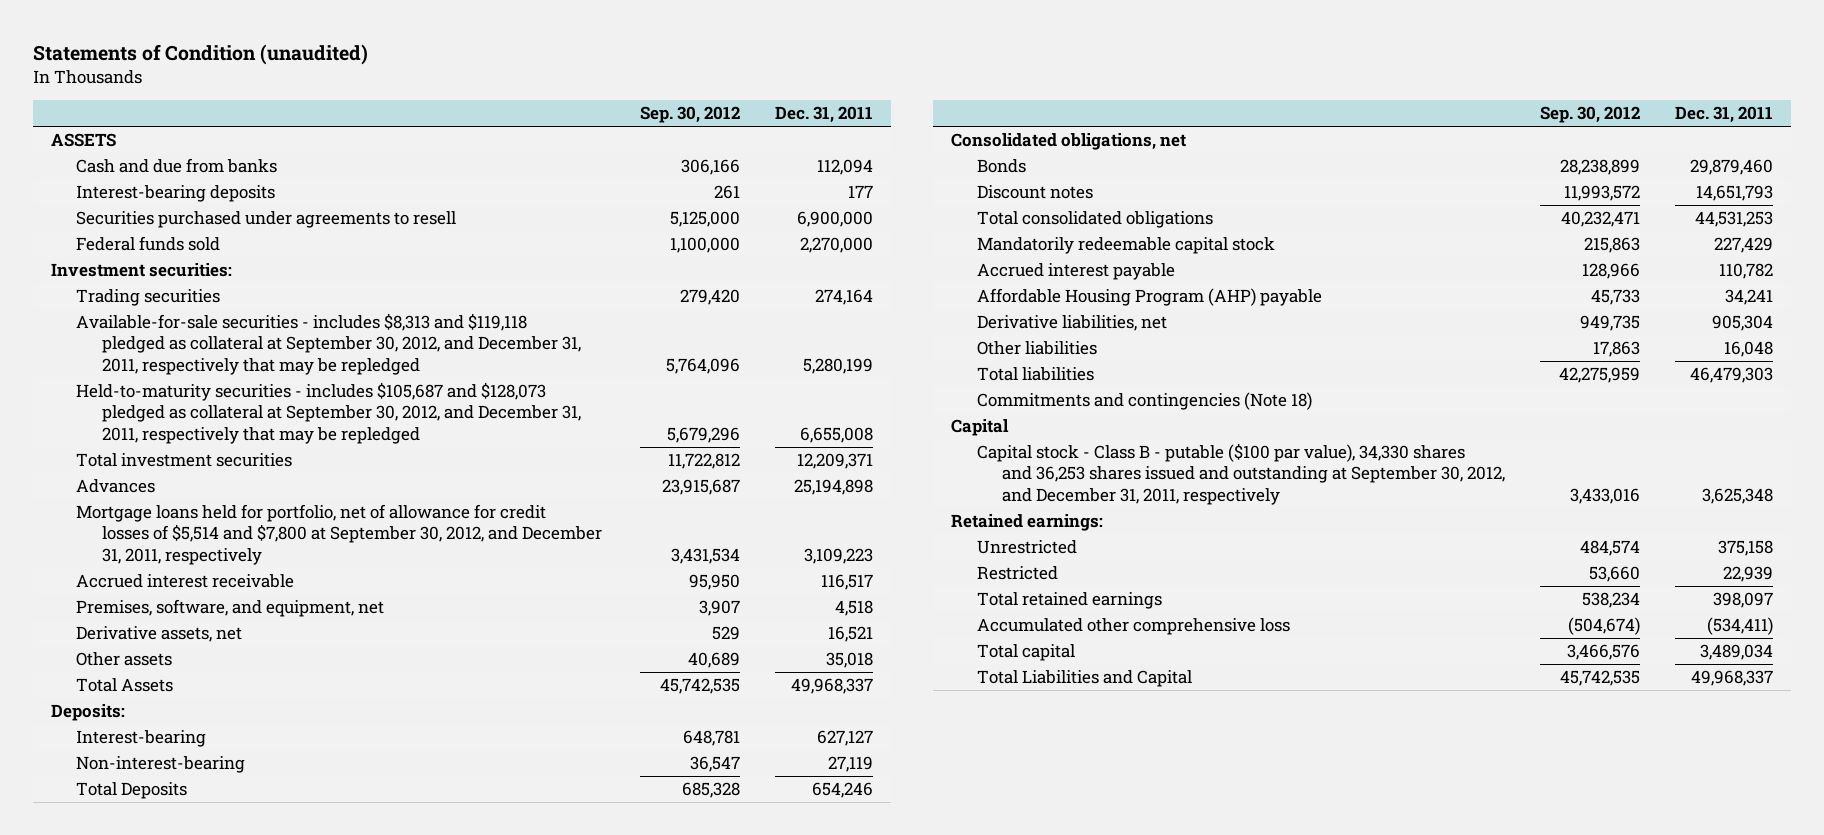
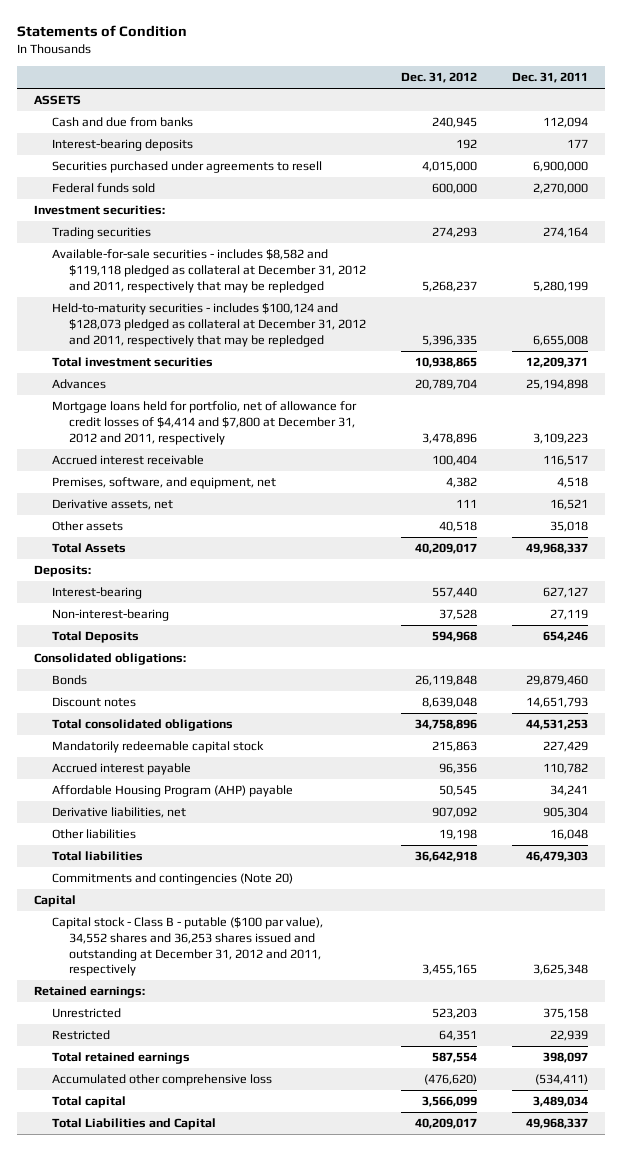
- Statements of Condition (unaudited)
+ Statements of Condition
- | Sep. 30, 2012 | Dec. 31, 2011
+ | Dec. 31, 2012 | Dec. 31, 2011
- Available-for-sale securities - includes $8,313 and $119,118 pledged as collateral at September 30, 2012, and December 31, 2011, respectively that may be repledged | 5,764,096 | 5,280,199
- Held-to-maturity securities - includes $105,687 and $128,073 pledged as collateral at September 30, 2012, and December 31, 2011, respectively that may be repledged | 5,679,296 | 6,655,008
+ Available-for-sale securities - includes $8,582 and $119,118 pledged as collateral at December 31, 2012 and 2011, respectively that may be repledged | 5,268,237 | 5,280,199
+ Held-to-maturity securities - includes $100,124 and $128,073 pledged as collateral at December 31, 2012 and 2011, respectively that may be repledged | 5,396,335 | 6,655,008
- Mortgage loans held for portfolio, net of allowance for credit losses of $5,514 and $7,800 at September 30, 2012, and December 31, 2011, respectively | 3,431,534 | 3,109,223
+ Mortgage loans held for portfolio, net of allowance for credit losses of $4,414 and $7,800 at December 31, 2012 and 2011, respectively | 3,478,896 | 3,109,223
- Consolidated obligations, net
+ Consolidated obligations:
- Commitments and contingencies (Note 18)
+ Commitments and contingencies (Note 20)
- Capital stock - Class B - putable ($100 par value), 34,330 shares and 36,253 shares issued and outstanding at September 30, 2012, and December 31, 2011, respectively | 3,433,016 | 3,625,348
+ Capital stock - Class B - putable ($100 par value), 34,552 shares and 36,253 shares issued and outstanding at December 31, 2012 and 2011, respectively | 3,455,165 | 3,625,348

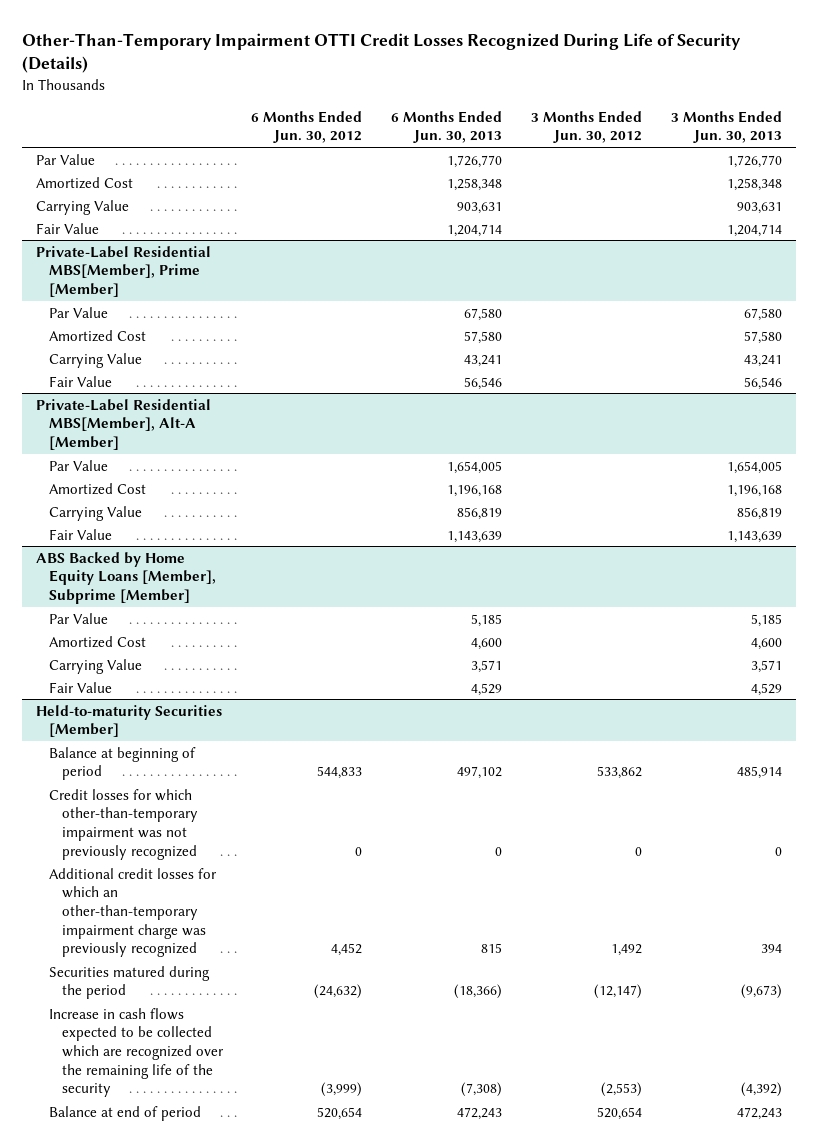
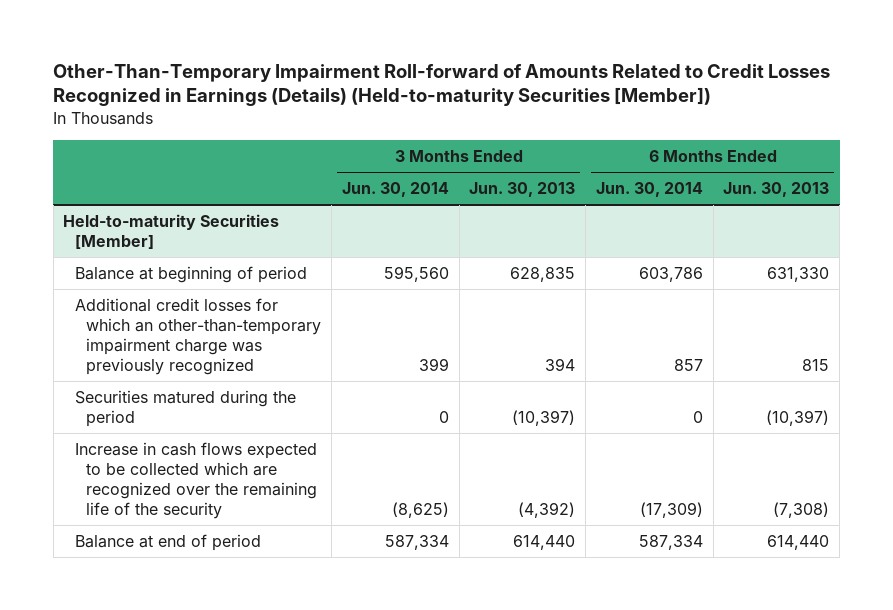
- Other-Than-Temporary Impairment OTTI Credit Losses Recognized During Life of Security (Details)
+ Other-Than-Temporary Impairment Roll-forward of Amounts Related to Credit Losses Recognized in Earnings (Details) (Held-to-maturity Securities [Member])
- | 6 Months Ended Jun. 30, 2012 | 6 Months Ended Jun. 30, 2013 | 3 Months Ended Jun. 30, 2012 | 3 Months Ended Jun. 30, 2013
+ | 3 Months Ended Jun. 30, 2014 | 3 Months Ended Jun. 30, 2013 | 6 Months Ended Jun. 30, 2014 | 6 Months Ended Jun. 30, 2013
- Par Value | | 1,726,770 | | 1,726,770
- Amortized Cost | | 1,258,348 | | 1,258,348
- Carrying Value | | 903,631 | | 903,631
- Fair Value | | 1,204,714 | | 1,204,714
- Private-Label Residential MBS[Member], Prime [Member]
- Par Value | | 67,580 | | 67,580
- Amortized Cost | | 57,580 | | 57,580
- Carrying Value | | 43,241 | | 43,241
- Fair Value | | 56,546 | | 56,546
- Private-Label Residential MBS[Member], Alt-A [Member]
- Par Value | | 1,654,005 | | 1,654,005
- Amortized Cost | | 1,196,168 | | 1,196,168
- Carrying Value | | 856,819 | | 856,819
- Fair Value | | 1,143,639 | | 1,143,639
- ABS Backed by Home Equity Loans [Member], Subprime [Member]
- Par Value | | 5,185 | | 5,185
- Amortized Cost | | 4,600 | | 4,600
- Carrying Value | | 3,571 | | 3,571
- Fair Value | | 4,529 | | 4,529
@ Held-to-maturity Securities [Member]
- Balance at beginning of period | 544,833 | 497,102 | 533,862 | 485,914
- Credit losses for which other-than-temporary impairment was not previously recognized | 0 | 0 | 0 | 0
+ Balance at beginning of period | 595,560 | 628,835 | 603,786 | 631,330
- Securities matured during the period | (24,632) | (18,366) | (12,147) | (9,673)
+ Securities matured during the period | 0 | (10,397) | 0 | (10,397)
- Balance at end of period | 520,654 | 472,243 | 520,654 | 472,243
+ Balance at end of period | 587,334 | 614,440 | 587,334 | 614,440

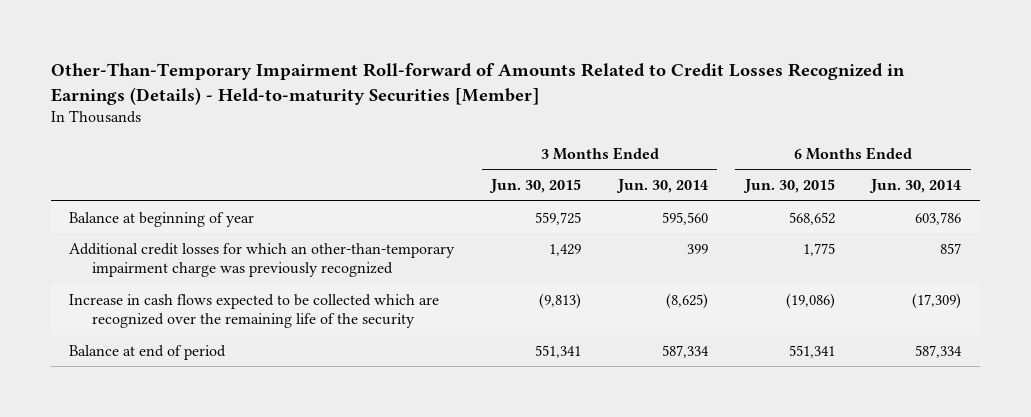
- Other-Than-Temporary Impairment Roll-forward of Amounts Related to Credit Losses Recognized in Earnings (Details) (Held-to-maturity Securities [Member])
+ Other-Than-Temporary Impairment Roll-forward of Amounts Related to Credit Losses Recognized in Earnings (Details) - Held-to-maturity Securities [Member]
- | 3 Months Ended Jun. 30, 2014 | 3 Months Ended Jun. 30, 2013 | 6 Months Ended Jun. 30, 2014 | 6 Months Ended Jun. 30, 2013
+ | 3 Months Ended Jun. 30, 2015 | 3 Months Ended Jun. 30, 2014 | 6 Months Ended Jun. 30, 2015 | 6 Months Ended Jun. 30, 2014
- Held-to-maturity Securities [Member]
- Balance at beginning of period | 595,560 | 628,835 | 603,786 | 631,330
+ Balance at beginning of year | 559,725 | 595,560 | 568,652 | 603,786
- Securities matured during the period | 0 | (10,397) | 0 | (10,397)

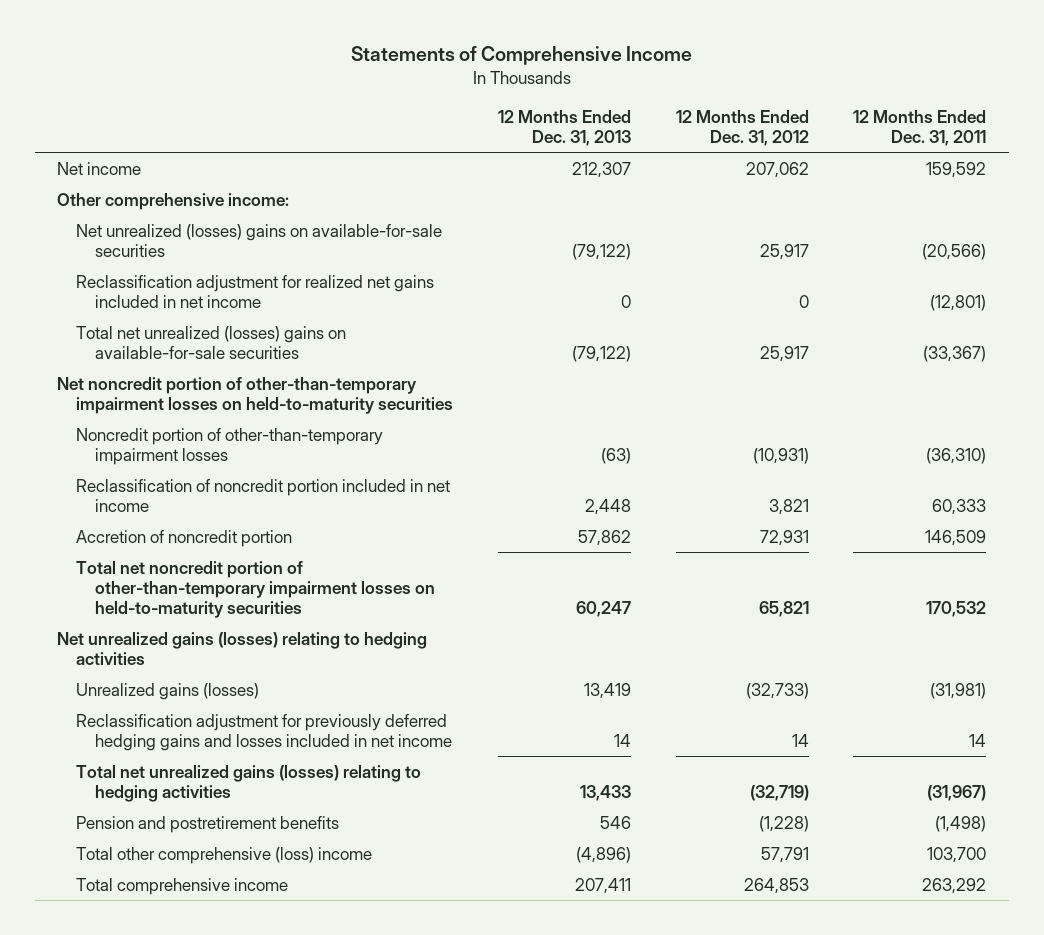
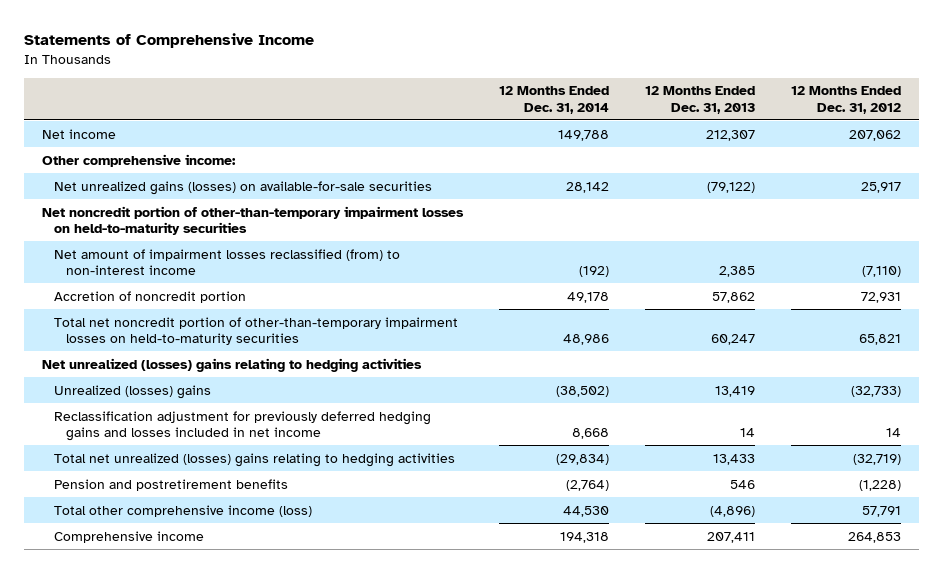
- | 12 Months Ended Dec. 31, 2013 | 12 Months Ended Dec. 31, 2012 | 12 Months Ended Dec. 31, 2011
+ | 12 Months Ended Dec. 31, 2014 | 12 Months Ended Dec. 31, 2013 | 12 Months Ended Dec. 31, 2012
- Net unrealized (losses) gains on available-for-sale securities | (79,122) | 25,917 | (20,566)
- Reclassification adjustment for realized net gains included in net income | 0 | 0 | (12,801)
- Total net unrealized (losses) gains on available-for-sale securities | (79,122) | 25,917 | (33,367)
+ Net unrealized gains (losses) on available-for-sale securities | 28,142 | (79,122) | 25,917
- Noncredit portion of other-than-temporary impairment losses | (63) | (10,931) | (36,310)
- Reclassification of noncredit portion included in net income | 2,448 | 3,821 | 60,333
+ Net amount of impairment losses reclassified (from) to non-interest income | (192) | 2,385 | (7,110)
- Net unrealized gains (losses) relating to hedging activities
- Unrealized gains (losses) | 13,419 | (32,733) | (31,981)
+ Net unrealized (losses) gains relating to hedging activities
+ Unrealized (losses) gains | (38,502) | 13,419 | (32,733)
- Total net unrealized gains (losses) relating to hedging activities | 13,433 | (32,719) | (31,967)
+ Total net unrealized (losses) gains relating to hedging activities | (29,834) | 13,433 | (32,719)
- Total other comprehensive (loss) income | (4,896) | 57,791 | 103,700
- Total comprehensive income | 207,411 | 264,853 | 263,292
+ Total other comprehensive income (loss) | 44,530 | (4,896) | 57,791
+ Comprehensive income | 194,318 | 207,411 | 264,853

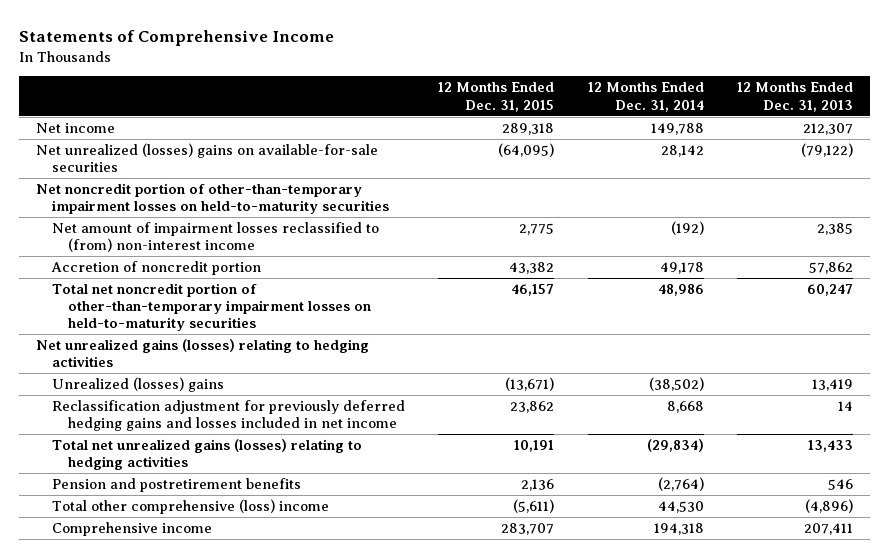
- | 12 Months Ended Dec. 31, 2014 | 12 Months Ended Dec. 31, 2013 | 12 Months Ended Dec. 31, 2012
+ | 12 Months Ended Dec. 31, 2015 | 12 Months Ended Dec. 31, 2014 | 12 Months Ended Dec. 31, 2013
- Other comprehensive income:
- Net unrealized gains (losses) on available-for-sale securities | 28,142 | (79,122) | 25,917
+ Net unrealized (losses) gains on available-for-sale securities | (64,095) | 28,142 | (79,122)
- Net amount of impairment losses reclassified (from) to non-interest income | (192) | 2,385 | (7,110)
+ Net amount of impairment losses reclassified to (from) non-interest income | 2,775 | (192) | 2,385
- Net unrealized (losses) gains relating to hedging activities
+ Net unrealized gains (losses) relating to hedging activities
- Total net unrealized (losses) gains relating to hedging activities | (29,834) | 13,433 | (32,719)
+ Total net unrealized gains (losses) relating to hedging activities | 10,191 | (29,834) | 13,433
- Total other comprehensive income (loss) | 44,530 | (4,896) | 57,791
+ Total other comprehensive (loss) income | (5,611) | 44,530 | (4,896)

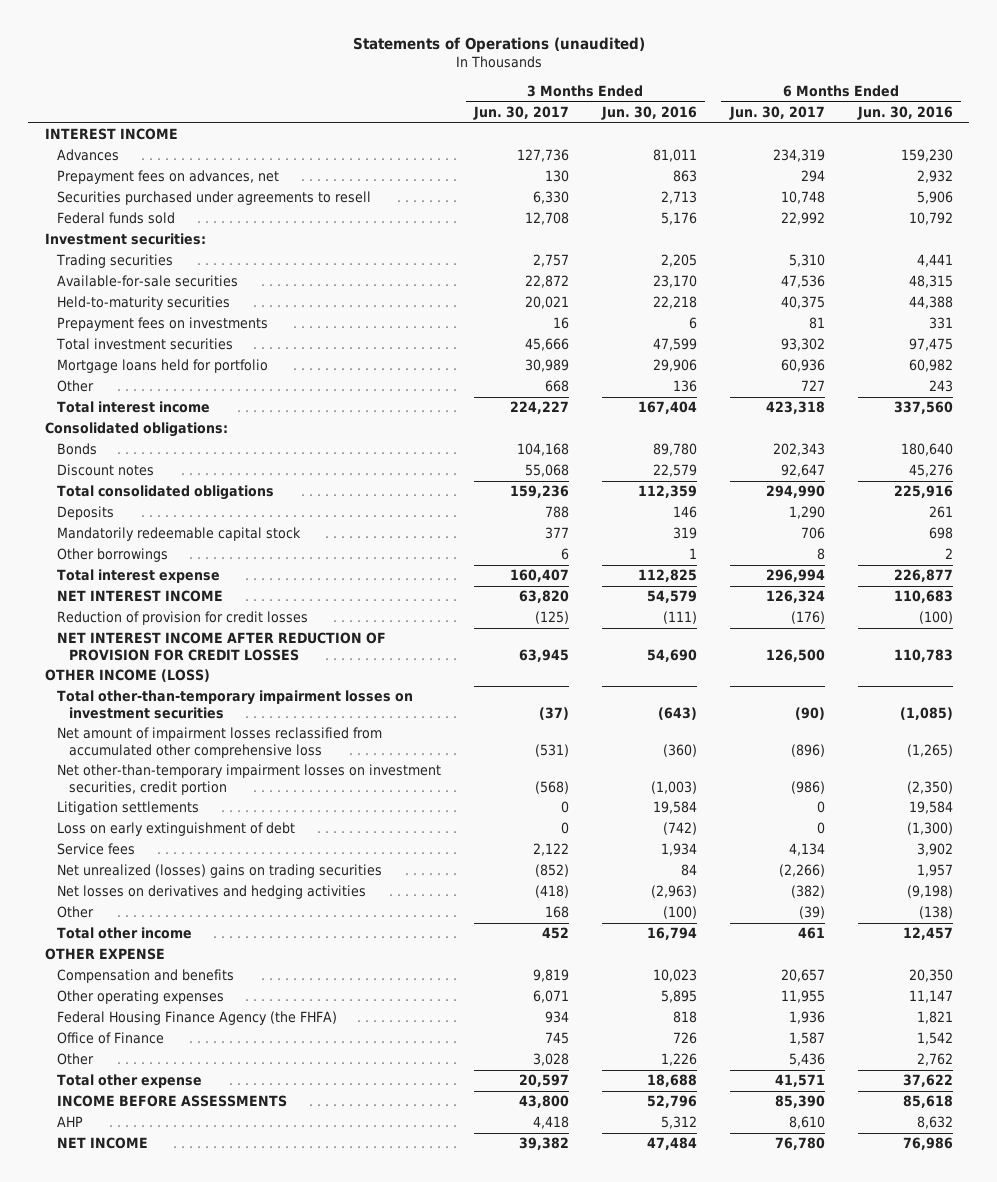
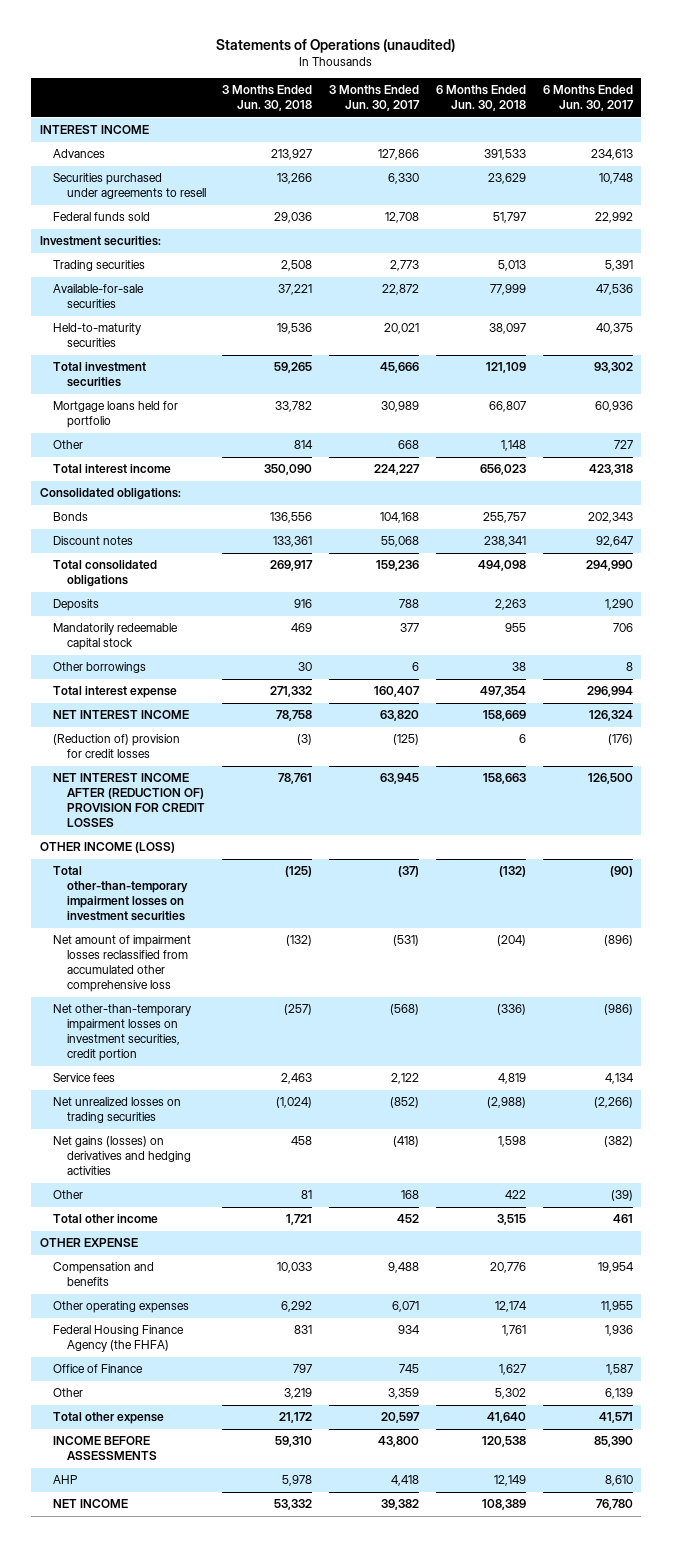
- | 3 Months Ended Jun. 30, 2017 | 3 Months Ended Jun. 30, 2016 | 6 Months Ended Jun. 30, 2017 | 6 Months Ended Jun. 30, 2016
+ | 3 Months Ended Jun. 30, 2018 | 3 Months Ended Jun. 30, 2017 | 6 Months Ended Jun. 30, 2018 | 6 Months Ended Jun. 30, 2017
- Advances | 127,736 | 81,011 | 234,319 | 159,230
- Prepayment fees on advances, net | 130 | 863 | 294 | 2,932
+ Advances | 213,927 | 127,866 | 391,533 | 234,613
- Trading securities | 2,757 | 2,205 | 5,310 | 4,441
+ Trading securities | 2,508 | 2,773 | 5,013 | 5,391
- Prepayment fees on investments | 16 | 6 | 81 | 331
- Reduction of provision for credit losses | (125) | (111) | (176) | (100)
- NET INTEREST INCOME AFTER REDUCTION OF PROVISION FOR CREDIT LOSSES | 63,945 | 54,690 | 126,500 | 110,783
+ (Reduction of) provision for credit losses | (3) | (125) | 6 | (176)
+ NET INTEREST INCOME AFTER (REDUCTION OF) PROVISION FOR CREDIT LOSSES | 78,761 | 63,945 | 158,663 | 126,500
- Litigation settlements | 0 | 19,584 | 0 | 19,584
- Loss on early extinguishment of debt | 0 | (742) | 0 | (1,300)
- Net unrealized (losses) gains on trading securities | (852) | 84 | (2,266) | 1,957
- Net losses on derivatives and hedging activities | (418) | (2,963) | (382) | (9,198)
+ Net unrealized losses on trading securities | (1,024) | (852) | (2,988) | (2,266)
+ Net gains (losses) on derivatives and hedging activities | 458 | (418) | 1,598 | (382)
- Compensation and benefits | 9,819 | 10,023 | 20,657 | 20,350
+ Compensation and benefits | 10,033 | 9,488 | 20,776 | 19,954
- Other | 3,028 | 1,226 | 5,436 | 2,762
+ Other | 3,219 | 3,359 | 5,302 | 6,139

